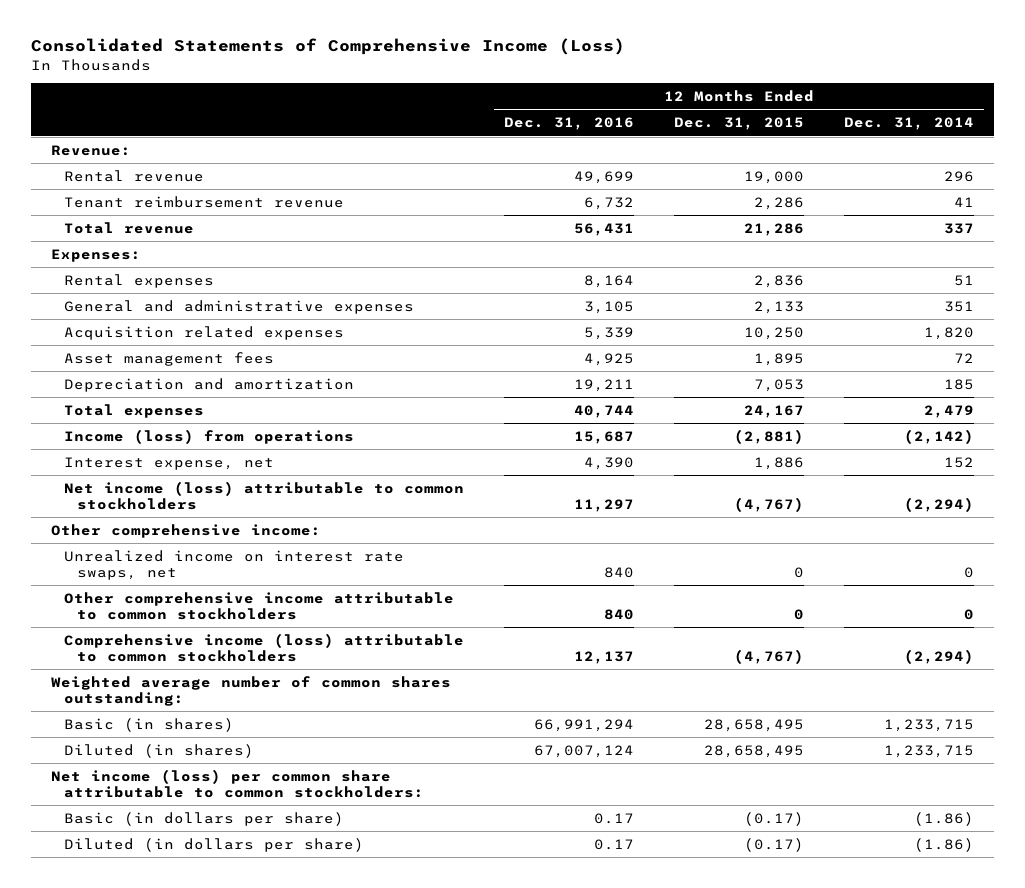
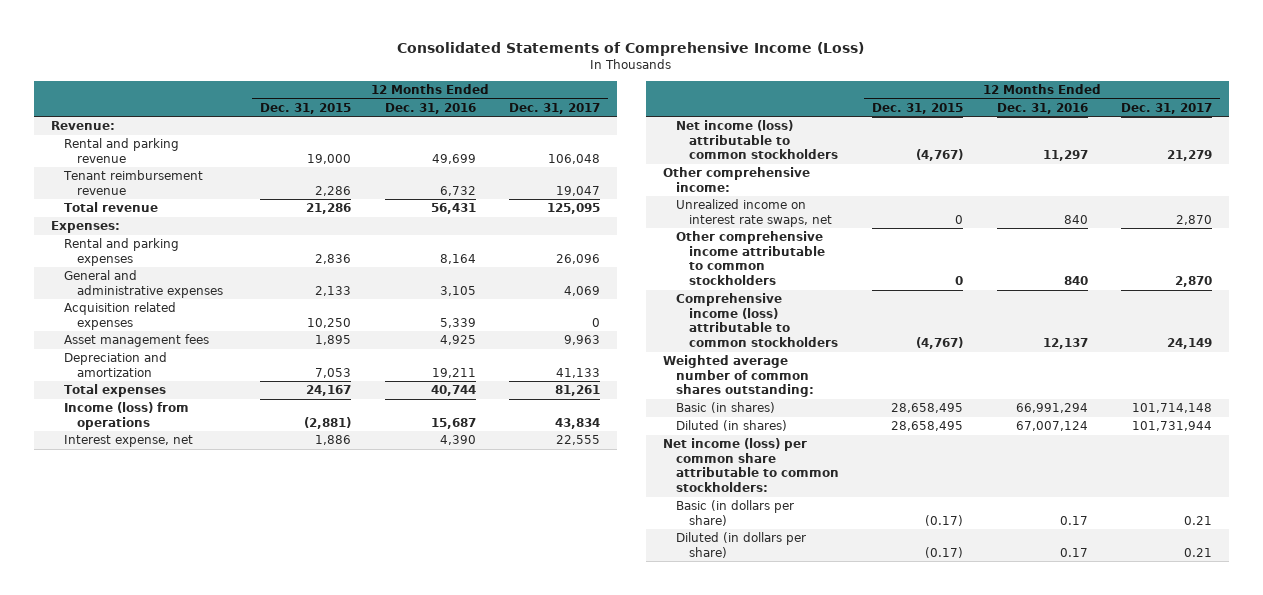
- | 12 Months Ended Dec. 31, 2016 | 12 Months Ended Dec. 31, 2015 | 12 Months Ended Dec. 31, 2014
+ | 12 Months Ended Dec. 31, 2015 | 12 Months Ended Dec. 31, 2016 | 12 Months Ended Dec. 31, 2017
- Rental revenue | 49,699 | 19,000 | 296
+ Rental and parking revenue | 19,000 | 49,699 | 106,048
- Rental expenses | 8,164 | 2,836 | 51
+ Rental and parking expenses | 2,836 | 8,164 | 26,096

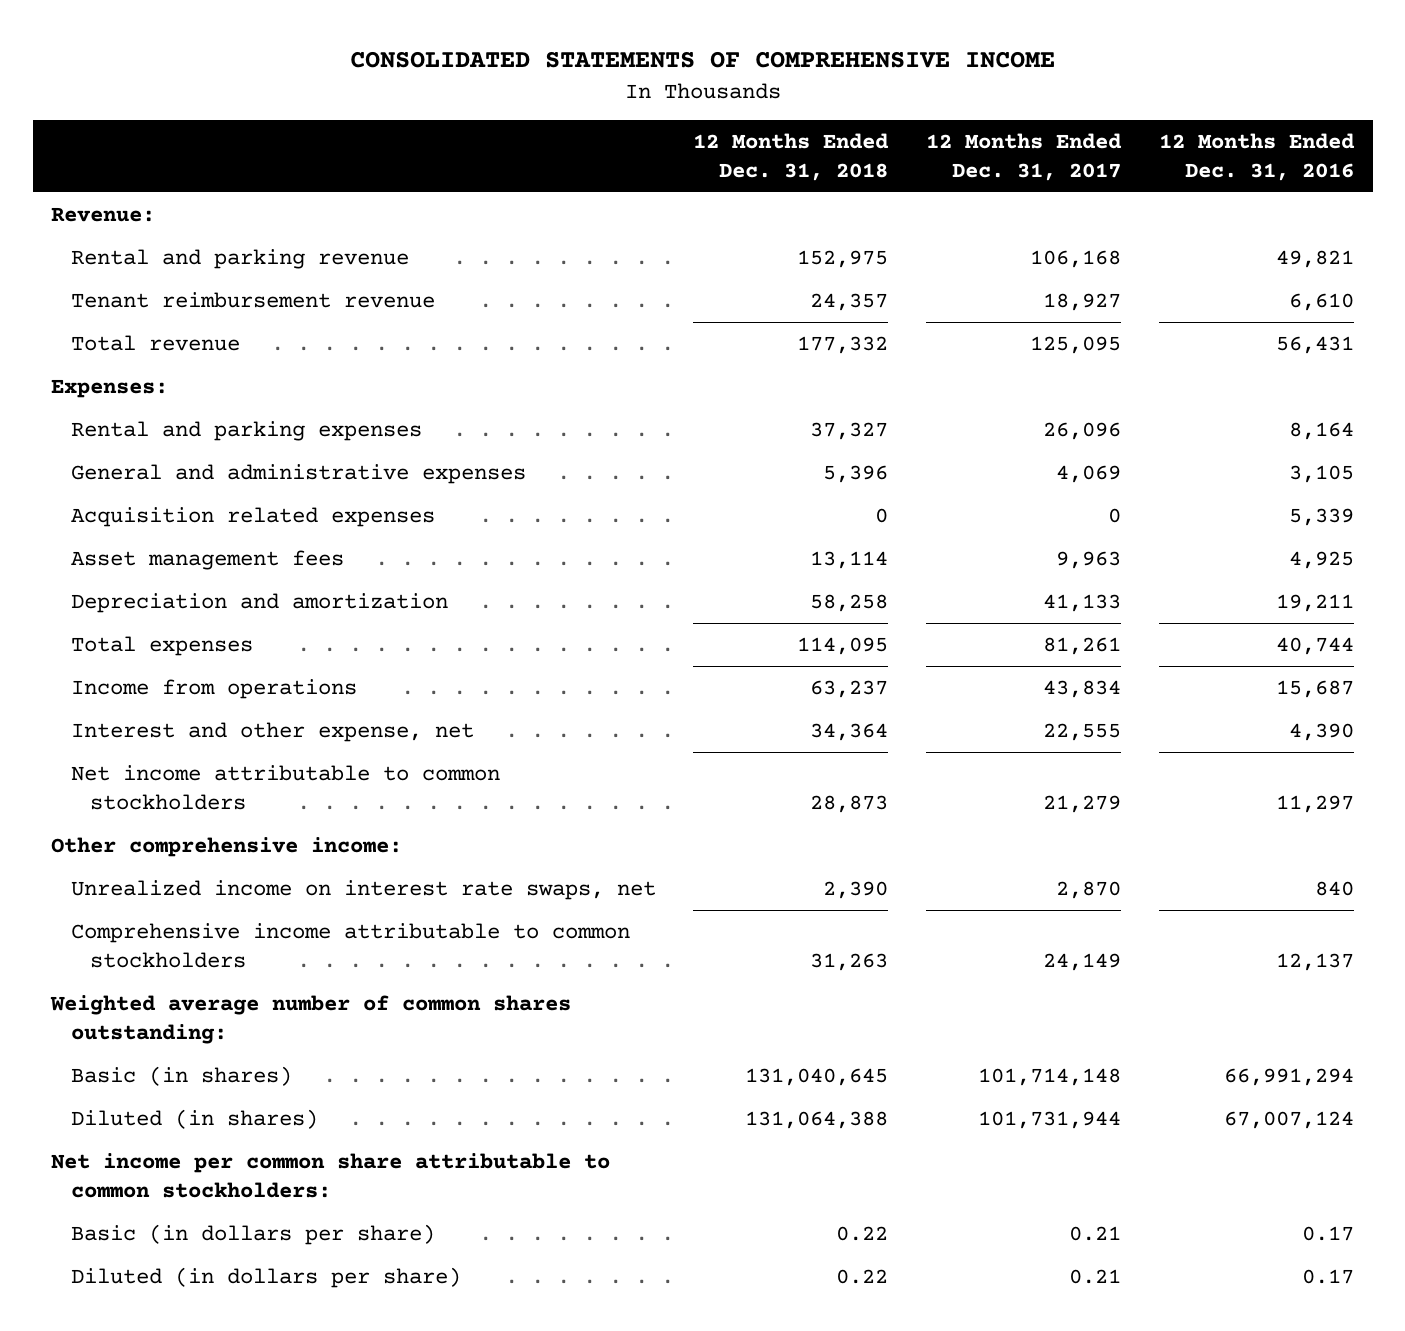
- Consolidated Statements of Comprehensive Income (Loss)
+ CONSOLIDATED STATEMENTS OF COMPREHENSIVE INCOME
- | 12 Months Ended Dec. 31, 2015 | 12 Months Ended Dec. 31, 2016 | 12 Months Ended Dec. 31, 2017
+ | 12 Months Ended Dec. 31, 2018 | 12 Months Ended Dec. 31, 2017 | 12 Months Ended Dec. 31, 2016
- Rental and parking revenue | 19,000 | 49,699 | 106,048
- Tenant reimbursement revenue | 2,286 | 6,732 | 19,047
+ Rental and parking revenue | 152,975 | 106,168 | 49,821
+ Tenant reimbursement revenue | 24,357 | 18,927 | 6,610
- Income (loss) from operations | (2,881) | 15,687 | 43,834
- Interest expense, net | 1,886 | 4,390 | 22,555
- Net income (loss) attributable to common stockholders | (4,767) | 11,297 | 21,279
+ Income from operations | 63,237 | 43,834 | 15,687
+ Interest and other expense, net | 34,364 | 22,555 | 4,390
+ Net income attributable to common stockholders | 28,873 | 21,279 | 11,297
- Other comprehensive income attributable to common stockholders | 0 | 840 | 2,870
- Comprehensive income (loss) attributable to common stockholders | (4,767) | 12,137 | 24,149
+ Comprehensive income attributable to common stockholders | 31,263 | 24,149 | 12,137
- Net income (loss) per common share attributable to common stockholders:
+ Net income per common share attributable to common stockholders:

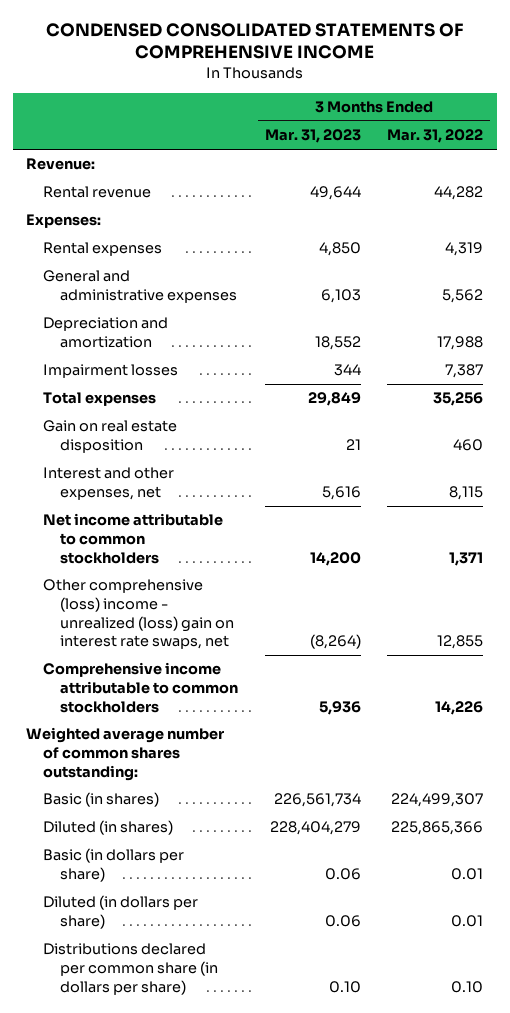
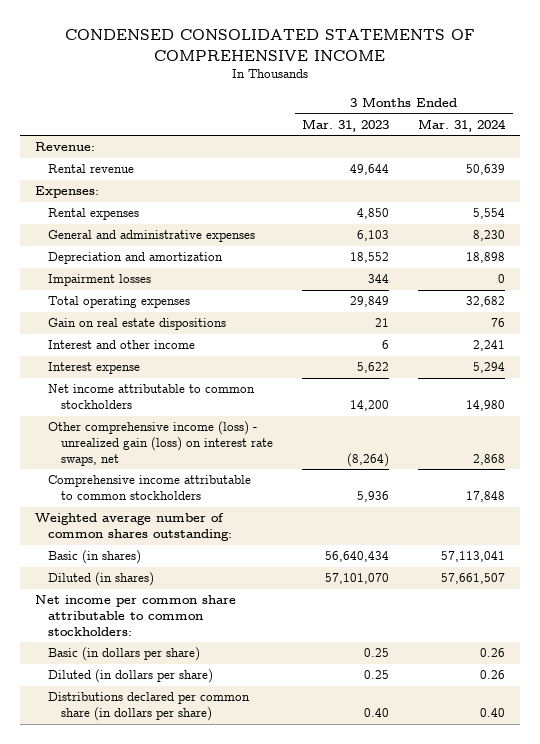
- | 3 Months Ended Mar. 31, 2023 | 3 Months Ended Mar. 31, 2022
+ | 3 Months Ended Mar. 31, 2023 | 3 Months Ended Mar. 31, 2024
- Total expenses | 29,849 | 35,256
- Gain on real estate disposition | 21 | 460
- Interest and other expenses, net | 5,616 | 8,115
+ Total operating expenses | 29,849 | 32,682
+ Gain on real estate dispositions | 21 | 76
+ Interest and other income | 6 | 2,241
+ Interest expense | 5,622 | 5,294
- Other comprehensive (loss) income - unrealized (loss) gain on interest rate swaps, net | (8,264) | 12,855
+ Other comprehensive income (loss) - unrealized gain (loss) on interest rate swaps, net | (8,264) | 2,868
- Basic (in shares) | 226,561,734 | 224,499,307
- Diluted (in shares) | 228,404,279 | 225,865,366
- Basic (in dollars per share) | 0.06 | 0.01
- Diluted (in dollars per share) | 0.06 | 0.01
- Distributions declared per common share (in dollars per share) | 0.10 | 0.10
+ Basic (in shares) | 56,640,434 | 57,113,041
+ Diluted (in shares) | 57,101,070 | 57,661,507
+ Net income per common share attributable to common stockholders:
+ Basic (in dollars per share) | 0.25 | 0.26
+ Diluted (in dollars per share) | 0.25 | 0.26
+ Distributions declared per common share (in dollars per share) | 0.40 | 0.40

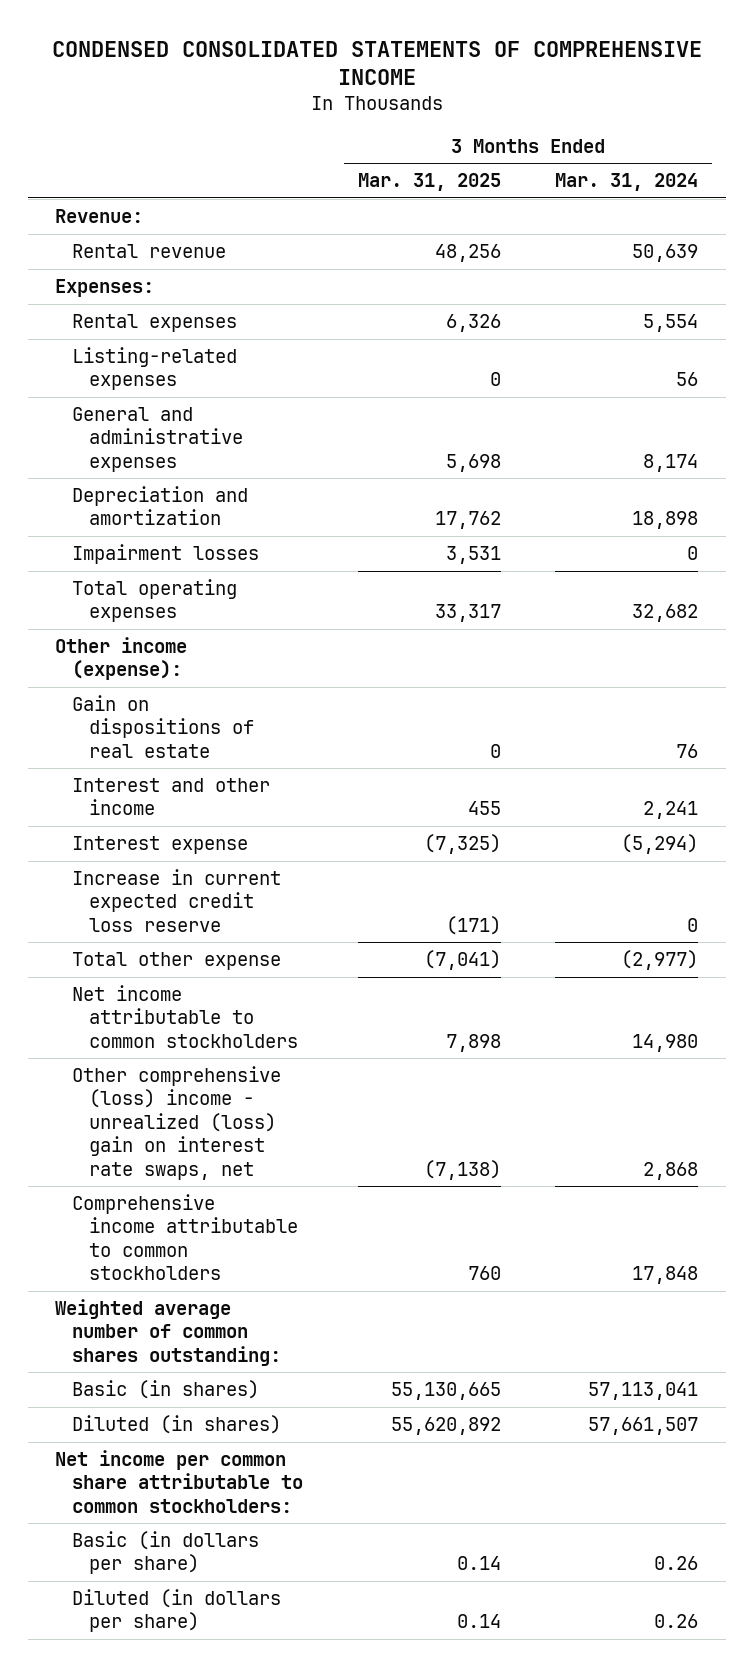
- | 3 Months Ended Mar. 31, 2023 | 3 Months Ended Mar. 31, 2024
+ | 3 Months Ended Mar. 31, 2025 | 3 Months Ended Mar. 31, 2024
- General and administrative expenses | 6,103 | 8,230
+ Listing-related expenses | 0 | 56
+ General and administrative expenses | 5,698 | 8,174
- Gain on real estate dispositions | 21 | 76
+ Other income (expense):
+ Gain on dispositions of real estate | 0 | 76
- Interest expense | 5,622 | 5,294
+ Interest expense | (7,325) | (5,294)
+ Increase in current expected credit loss reserve | (171) | 0
+ Total other expense | (7,041) | (2,977)
- Other comprehensive income (loss) - unrealized gain (loss) on interest rate swaps, net | (8,264) | 2,868
+ Other comprehensive (loss) income - unrealized (loss) gain on interest rate swaps, net | (7,138) | 2,868
- Distributions declared per common share (in dollars per share) | 0.40 | 0.40

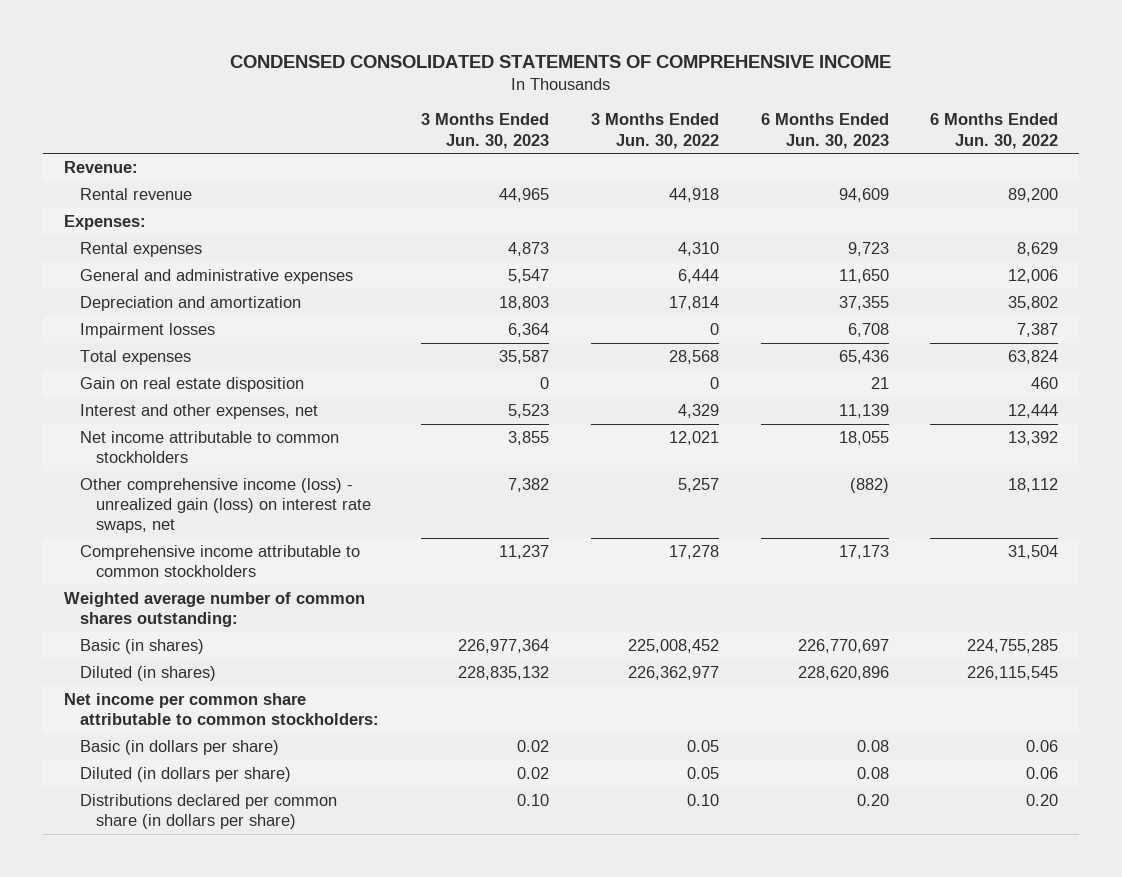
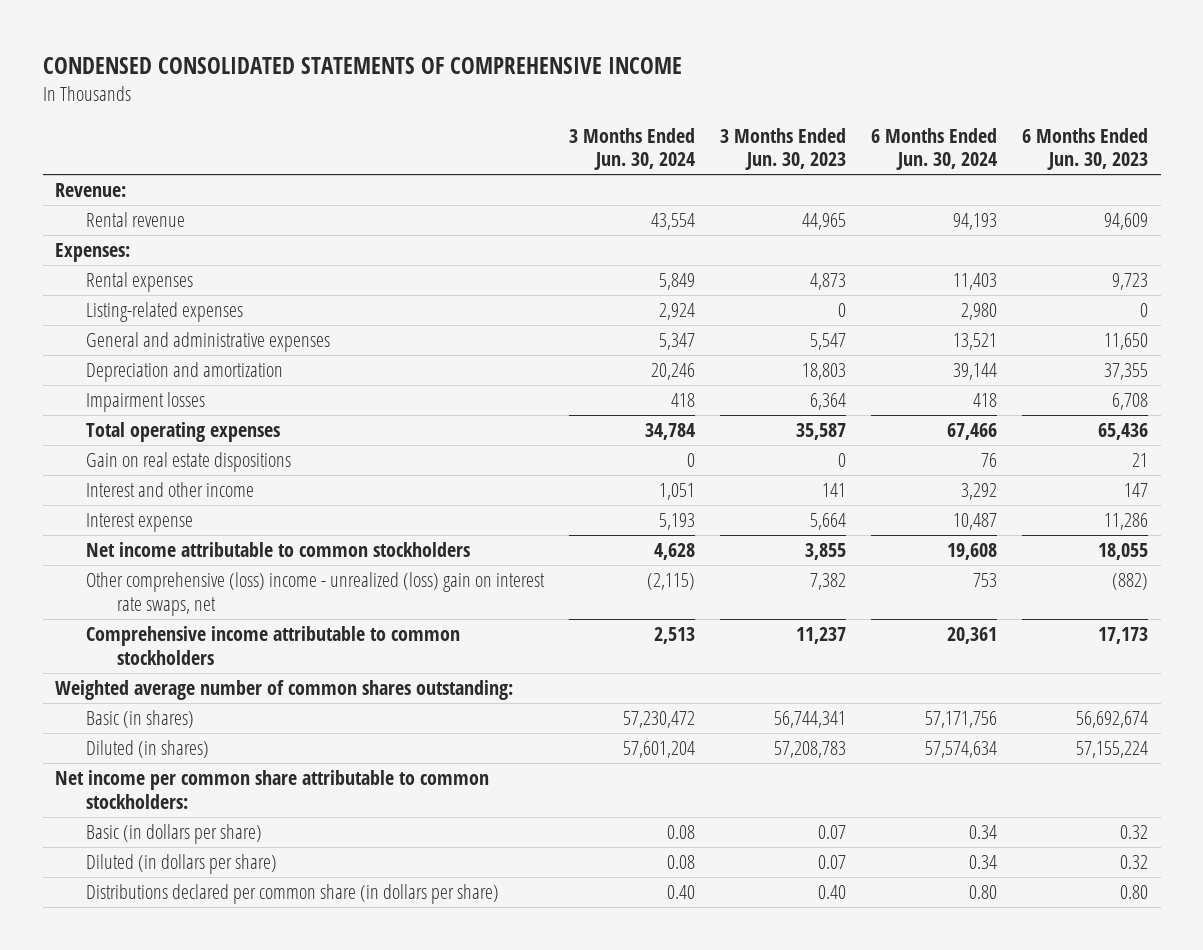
- | 3 Months Ended Jun. 30, 2023 | 3 Months Ended Jun. 30, 2022 | 6 Months Ended Jun. 30, 2023 | 6 Months Ended Jun. 30, 2022
+ | 3 Months Ended Jun. 30, 2024 | 3 Months Ended Jun. 30, 2023 | 6 Months Ended Jun. 30, 2024 | 6 Months Ended Jun. 30, 2023
+ Listing-related expenses | 2,924 | 0 | 2,980 | 0
- Total expenses | 35,587 | 28,568 | 65,436 | 63,824
- Gain on real estate disposition | 0 | 0 | 21 | 460
- Interest and other expenses, net | 5,523 | 4,329 | 11,139 | 12,444
+ Total operating expenses | 34,784 | 35,587 | 67,466 | 65,436
+ Gain on real estate dispositions | 0 | 0 | 76 | 21
+ Interest and other income | 1,051 | 141 | 3,292 | 147
+ Interest expense | 5,193 | 5,664 | 10,487 | 11,286
- Other comprehensive income (loss) - unrealized gain (loss) on interest rate swaps, net | 7,382 | 5,257 | (882) | 18,112
+ Other comprehensive (loss) income - unrealized (loss) gain on interest rate swaps, net | (2,115) | 7,382 | 753 | (882)
- Basic (in shares) | 226,977,364 | 225,008,452 | 226,770,697 | 224,755,285
- Diluted (in shares) | 228,835,132 | 226,362,977 | 228,620,896 | 226,115,545
+ Basic (in shares) | 57,230,472 | 56,744,341 | 57,171,756 | 56,692,674
+ Diluted (in shares) | 57,601,204 | 57,208,783 | 57,574,634 | 57,155,224
- Basic (in dollars per share) | 0.02 | 0.05 | 0.08 | 0.06
- Diluted (in dollars per share) | 0.02 | 0.05 | 0.08 | 0.06
- Distributions declared per common share (in dollars per share) | 0.10 | 0.10 | 0.20 | 0.20
+ Basic (in dollars per share) | 0.08 | 0.07 | 0.34 | 0.32
+ Diluted (in dollars per share) | 0.08 | 0.07 | 0.34 | 0.32
+ Distributions declared per common share (in dollars per share) | 0.40 | 0.40 | 0.80 | 0.80

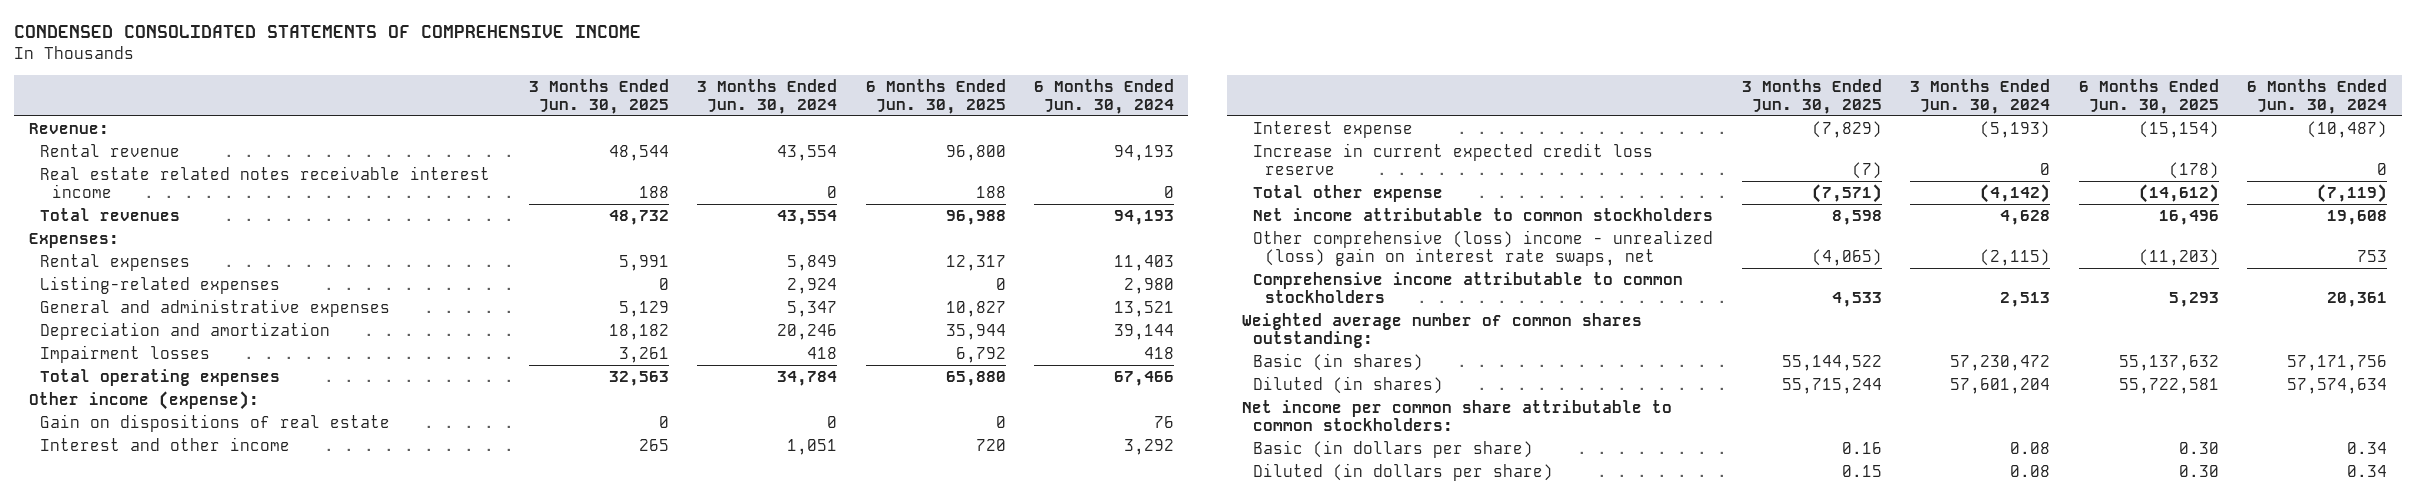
- | 3 Months Ended Jun. 30, 2024 | 3 Months Ended Jun. 30, 2023 | 6 Months Ended Jun. 30, 2024 | 6 Months Ended Jun. 30, 2023
+ | 3 Months Ended Jun. 30, 2025 | 3 Months Ended Jun. 30, 2024 | 6 Months Ended Jun. 30, 2025 | 6 Months Ended Jun. 30, 2024
+ Real estate related notes receivable interest income | 188 | 0 | 188 | 0
+ Total revenues | 48,732 | 43,554 | 96,988 | 94,193
- Gain on real estate dispositions | 0 | 0 | 76 | 21
+ Other income (expense):
+ Gain on dispositions of real estate | 0 | 0 | 0 | 76
- Interest expense | 5,193 | 5,664 | 10,487 | 11,286
+ Interest expense | (7,829) | (5,193) | (15,154) | (10,487)
+ Increase in current expected credit loss reserve | (7) | 0 | (178) | 0
+ Total other expense | (7,571) | (4,142) | (14,612) | (7,119)
- Distributions declared per common share (in dollars per share) | 0.40 | 0.40 | 0.80 | 0.80

